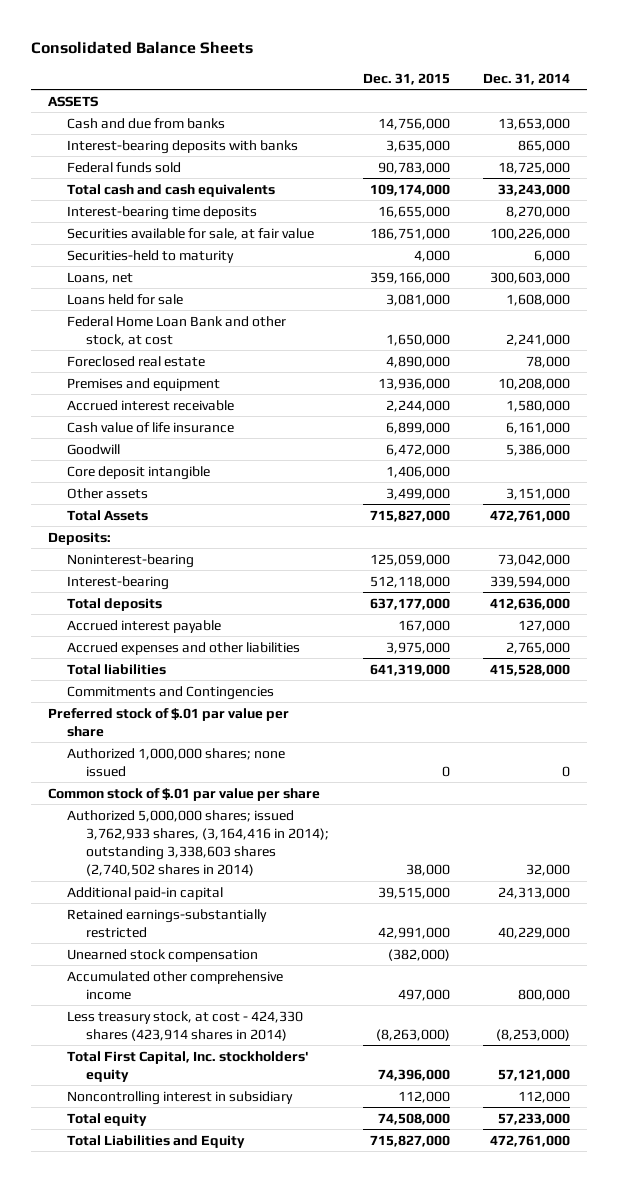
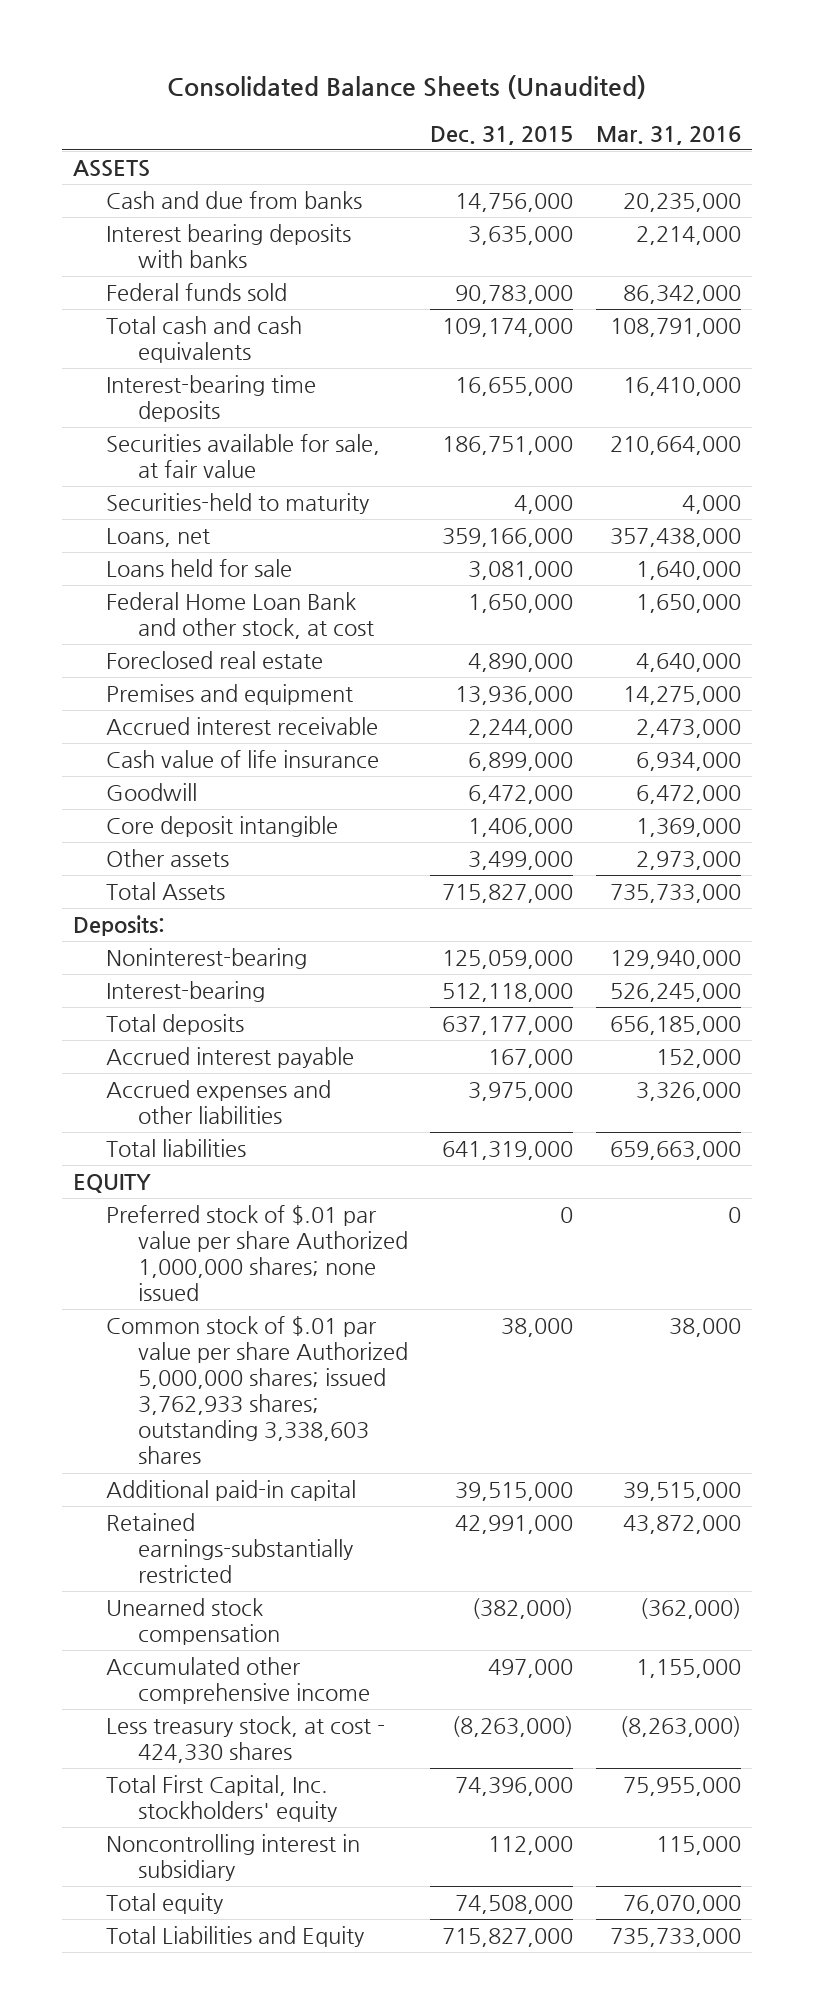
- Consolidated Balance Sheets
+ Consolidated Balance Sheets (Unaudited)
- | Dec. 31, 2015 | Dec. 31, 2014
+ | Dec. 31, 2015 | Mar. 31, 2016
- Interest-bearing deposits with banks | 3,635,000 | 865,000
+ Interest bearing deposits with banks | 3,635,000 | 2,214,000
- Commitments and Contingencies
- Preferred stock of $.01 par value per share
- Authorized 1,000,000 shares; none issued | 0 | 0
- Common stock of $.01 par value per share
- Authorized 5,000,000 shares; issued 3,762,933 shares, (3,164,416 in 2014); outstanding 3,338,603 shares (2,740,502 shares in 2014) | 38,000 | 32,000
+ EQUITY
+ Preferred stock of $.01 par value per share Authorized 1,000,000 shares; none issued | 0 | 0
+ Common stock of $.01 par value per share Authorized 5,000,000 shares; issued 3,762,933 shares; outstanding 3,338,603 shares | 38,000 | 38,000
- Less treasury stock, at cost - 424,330 shares (423,914 shares in 2014) | (8,263,000) | (8,253,000)
+ Less treasury stock, at cost - 424,330 shares | (8,263,000) | (8,263,000)

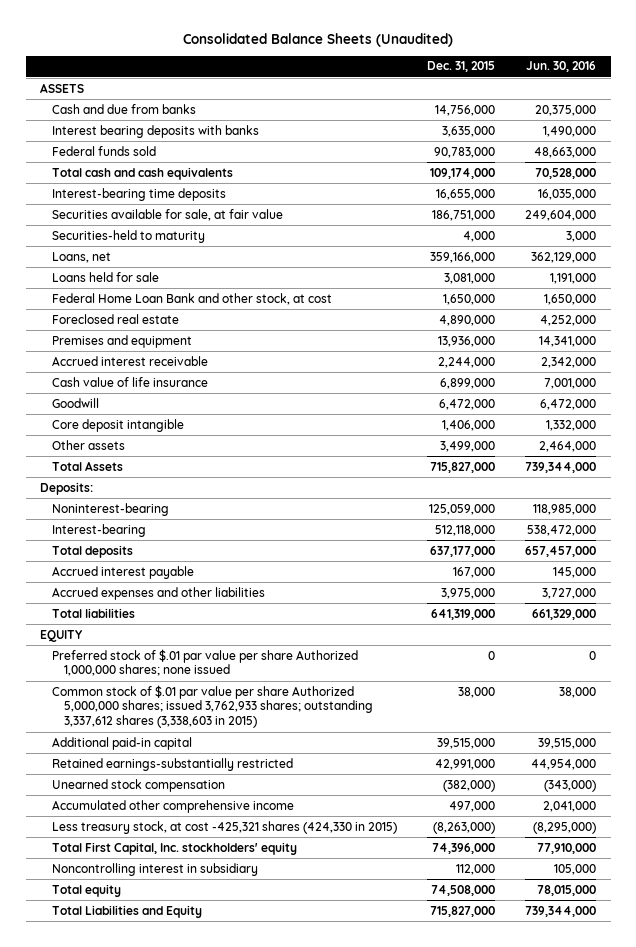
- | Dec. 31, 2015 | Mar. 31, 2016
+ | Dec. 31, 2015 | Jun. 30, 2016
- Common stock of $.01 par value per share Authorized 5,000,000 shares; issued 3,762,933 shares; outstanding 3,338,603 shares | 38,000 | 38,000
+ Common stock of $.01 par value per share Authorized 5,000,000 shares; issued 3,762,933 shares; outstanding 3,337,612 shares (3,338,603 in 2015) | 38,000 | 38,000
- Less treasury stock, at cost - 424,330 shares | (8,263,000) | (8,263,000)
+ Less treasury stock, at cost -425,321 shares (424,330 in 2015) | (8,263,000) | (8,295,000)

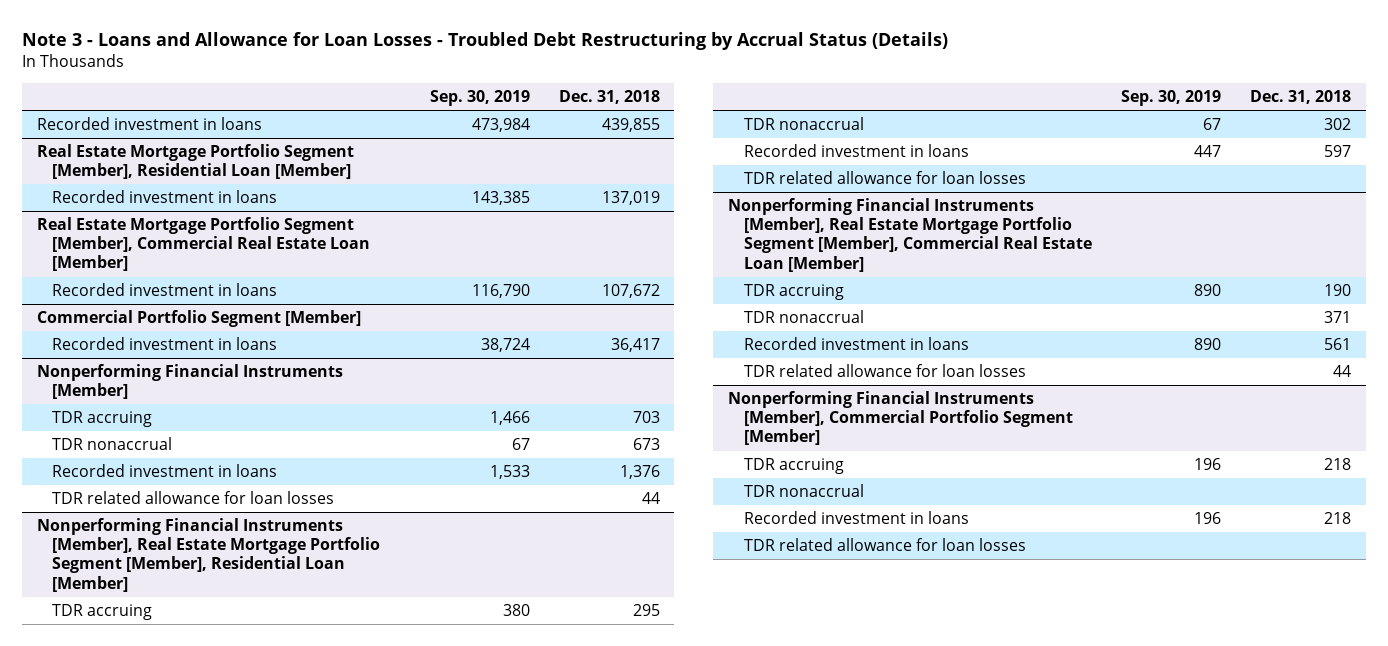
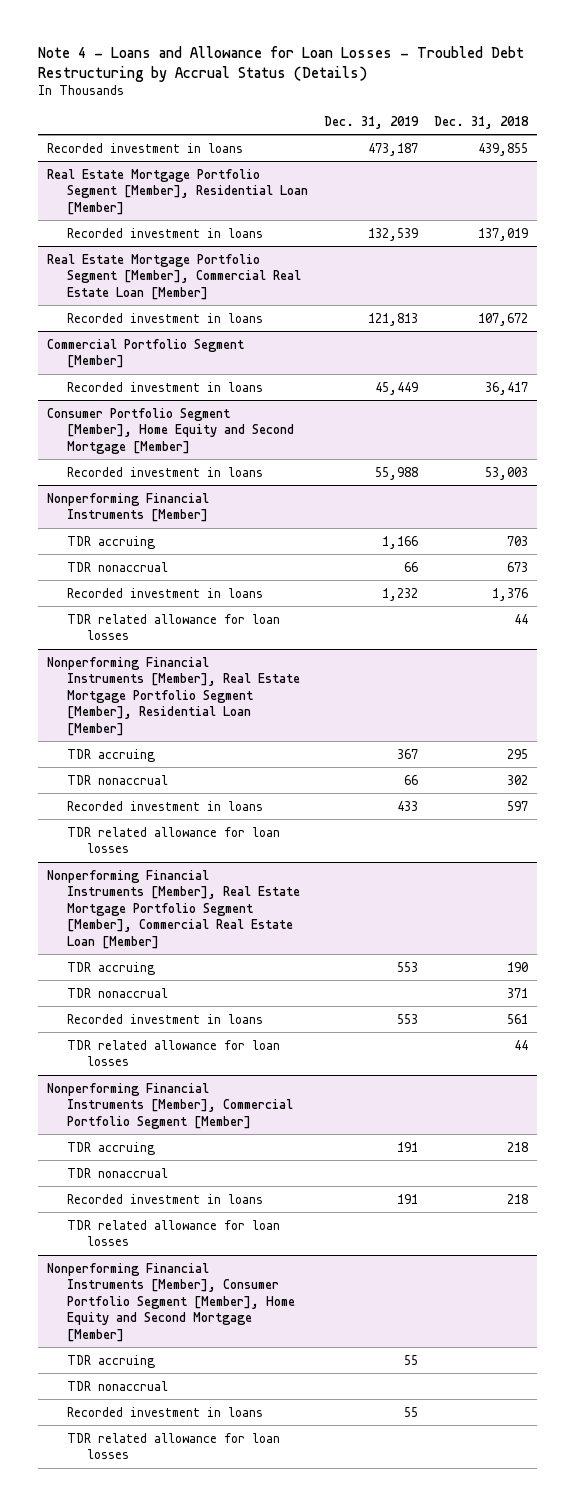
- Note 3 - Loans and Allowance for Loan Losses - Troubled Debt Restructuring by Accrual Status (Details)
+ Note 4 - Loans and Allowance for Loan Losses - Troubled Debt Restructuring by Accrual Status (Details)
- | Sep. 30, 2019 | Dec. 31, 2018
+ | Dec. 31, 2019 | Dec. 31, 2018
+ Consumer Portfolio Segment [Member], Home Equity and Second Mortgage [Member]
+ Recorded investment in loans | 55,988 | 53,003
+ Nonperforming Financial Instruments [Member], Consumer Portfolio Segment [Member], Home Equity and Second Mortgage [Member]
+ TDR accruing | 55 |
+ TDR nonaccrual
+ Recorded investment in loans | 55 |
+ TDR related allowance for loan losses

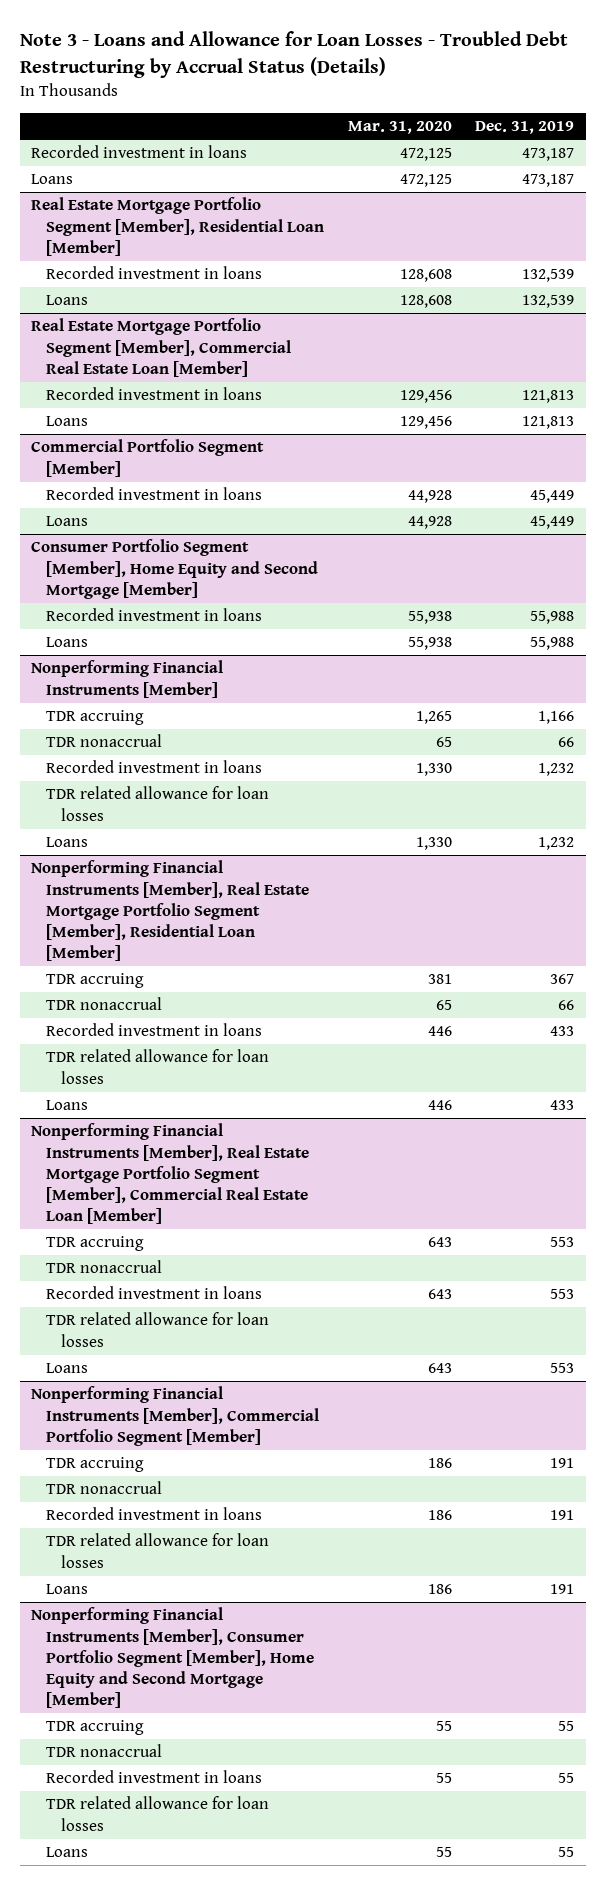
- Note 4 - Loans and Allowance for Loan Losses - Troubled Debt Restructuring by Accrual Status (Details)
+ Note 3 - Loans and Allowance for Loan Losses - Troubled Debt Restructuring by Accrual Status (Details)
- | Dec. 31, 2019 | Dec. 31, 2018
+ | Mar. 31, 2020 | Dec. 31, 2019
+ Loans | 472,125 | 473,187
@ Real Estate Mortgage Portfolio Segment [Member], Residential Loan [Member]
+ Loans | 128,608 | 132,539
@ Real Estate Mortgage Portfolio Segment [Member], Commercial Real Estate Loan [Member]
+ Loans | 129,456 | 121,813
@ Commercial Portfolio Segment [Member]
+ Loans | 44,928 | 45,449
@ Consumer Portfolio Segment [Member], Home Equity and Second Mortgage [Member]
+ Loans | 55,938 | 55,988
@ Nonperforming Financial Instruments [Member]
+ Loans | 1,330 | 1,232
@ Nonperforming Financial Instruments [Member], Real Estate Mortgage Portfolio Segment [Member], Residential Loan [Member]
+ Loans | 446 | 433
@ Nonperforming Financial Instruments [Member], Real Estate Mortgage Portfolio Segment [Member], Commercial Real Estate Loan [Member]
+ Loans | 643 | 553
@ Nonperforming Financial Instruments [Member], Commercial Portfolio Segment [Member]
+ Loans | 186 | 191
@ Nonperforming Financial Instruments [Member], Consumer Portfolio Segment [Member], Home Equity and Second Mortgage [Member]
+ Loans | 55 | 55

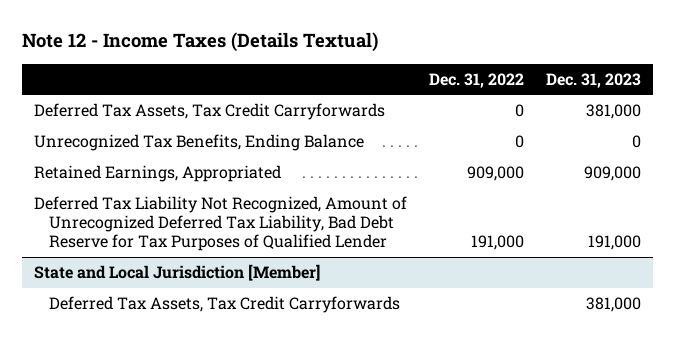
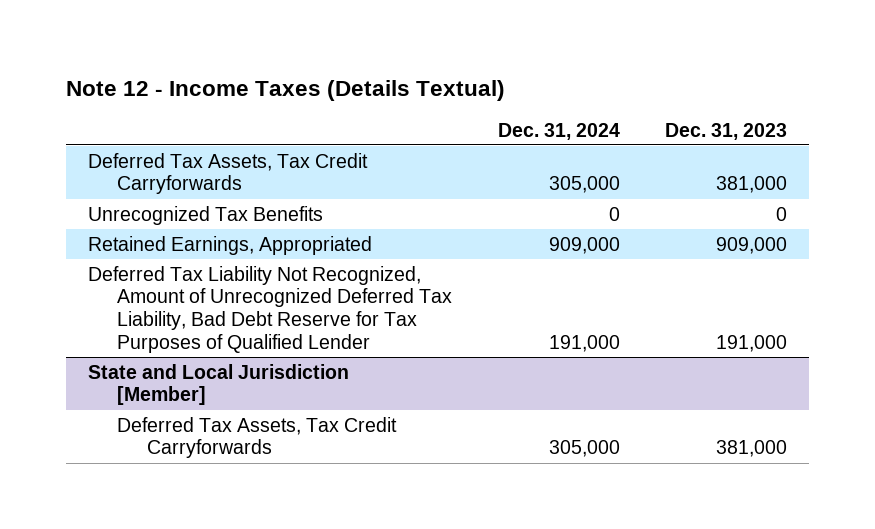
- | Dec. 31, 2022 | Dec. 31, 2023
+ | Dec. 31, 2024 | Dec. 31, 2023
- Unrecognized Tax Benefits, Ending Balance | 0 | 0
+ Unrecognized Tax Benefits | 0 | 0

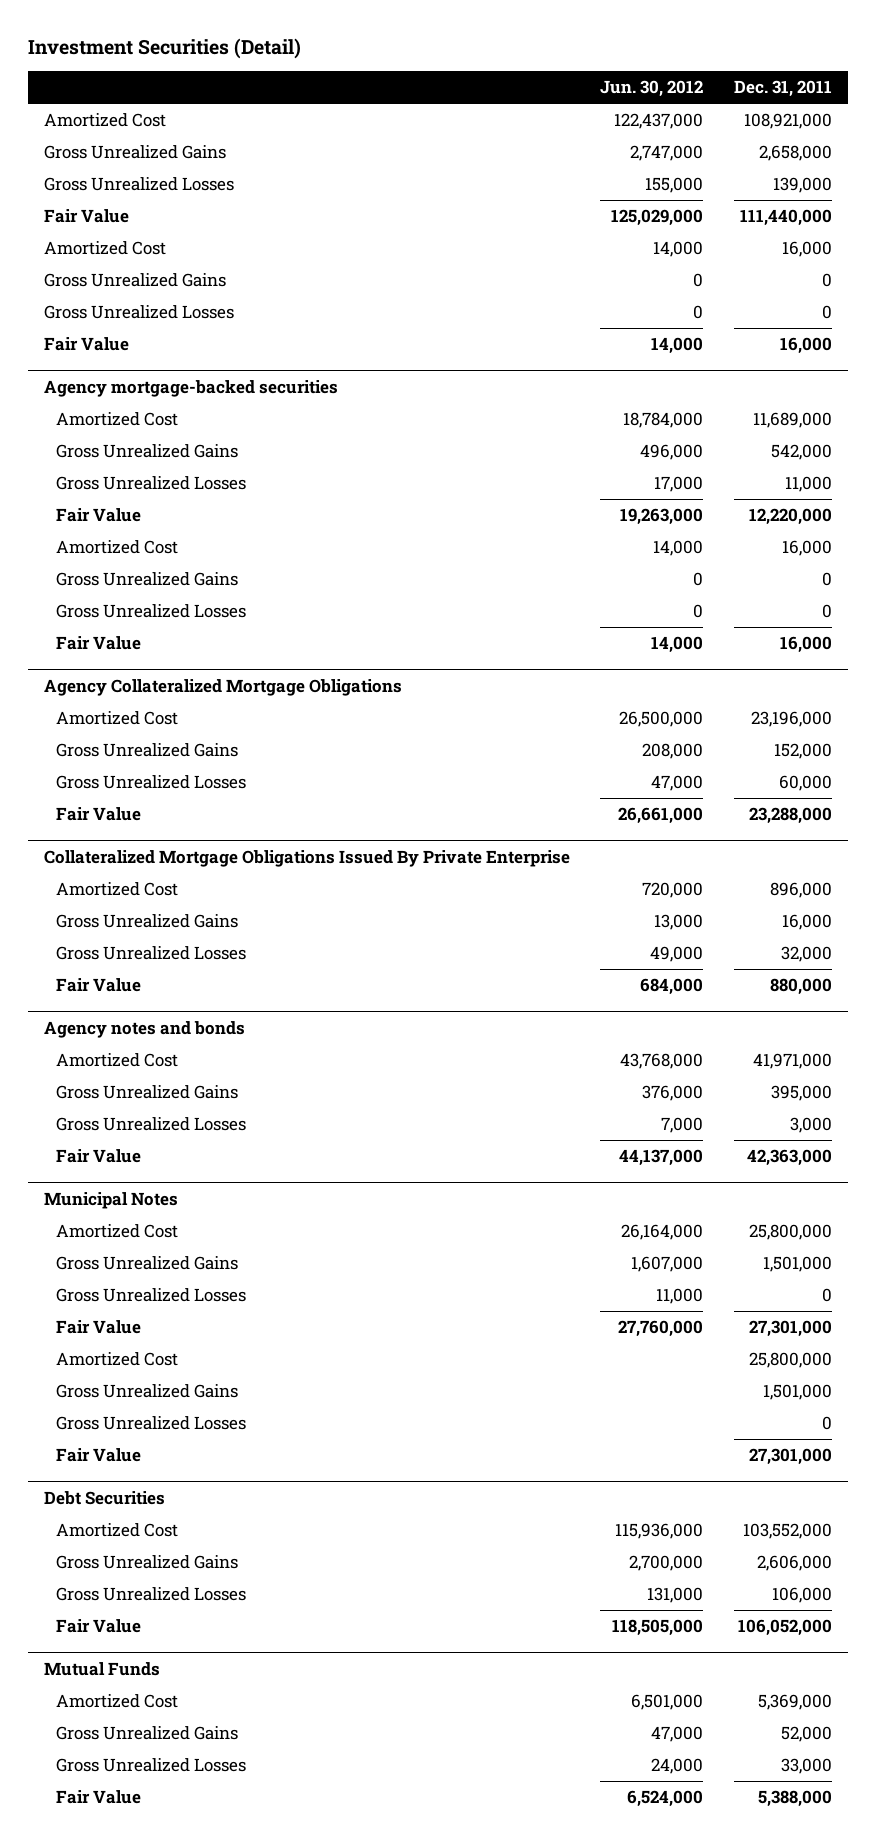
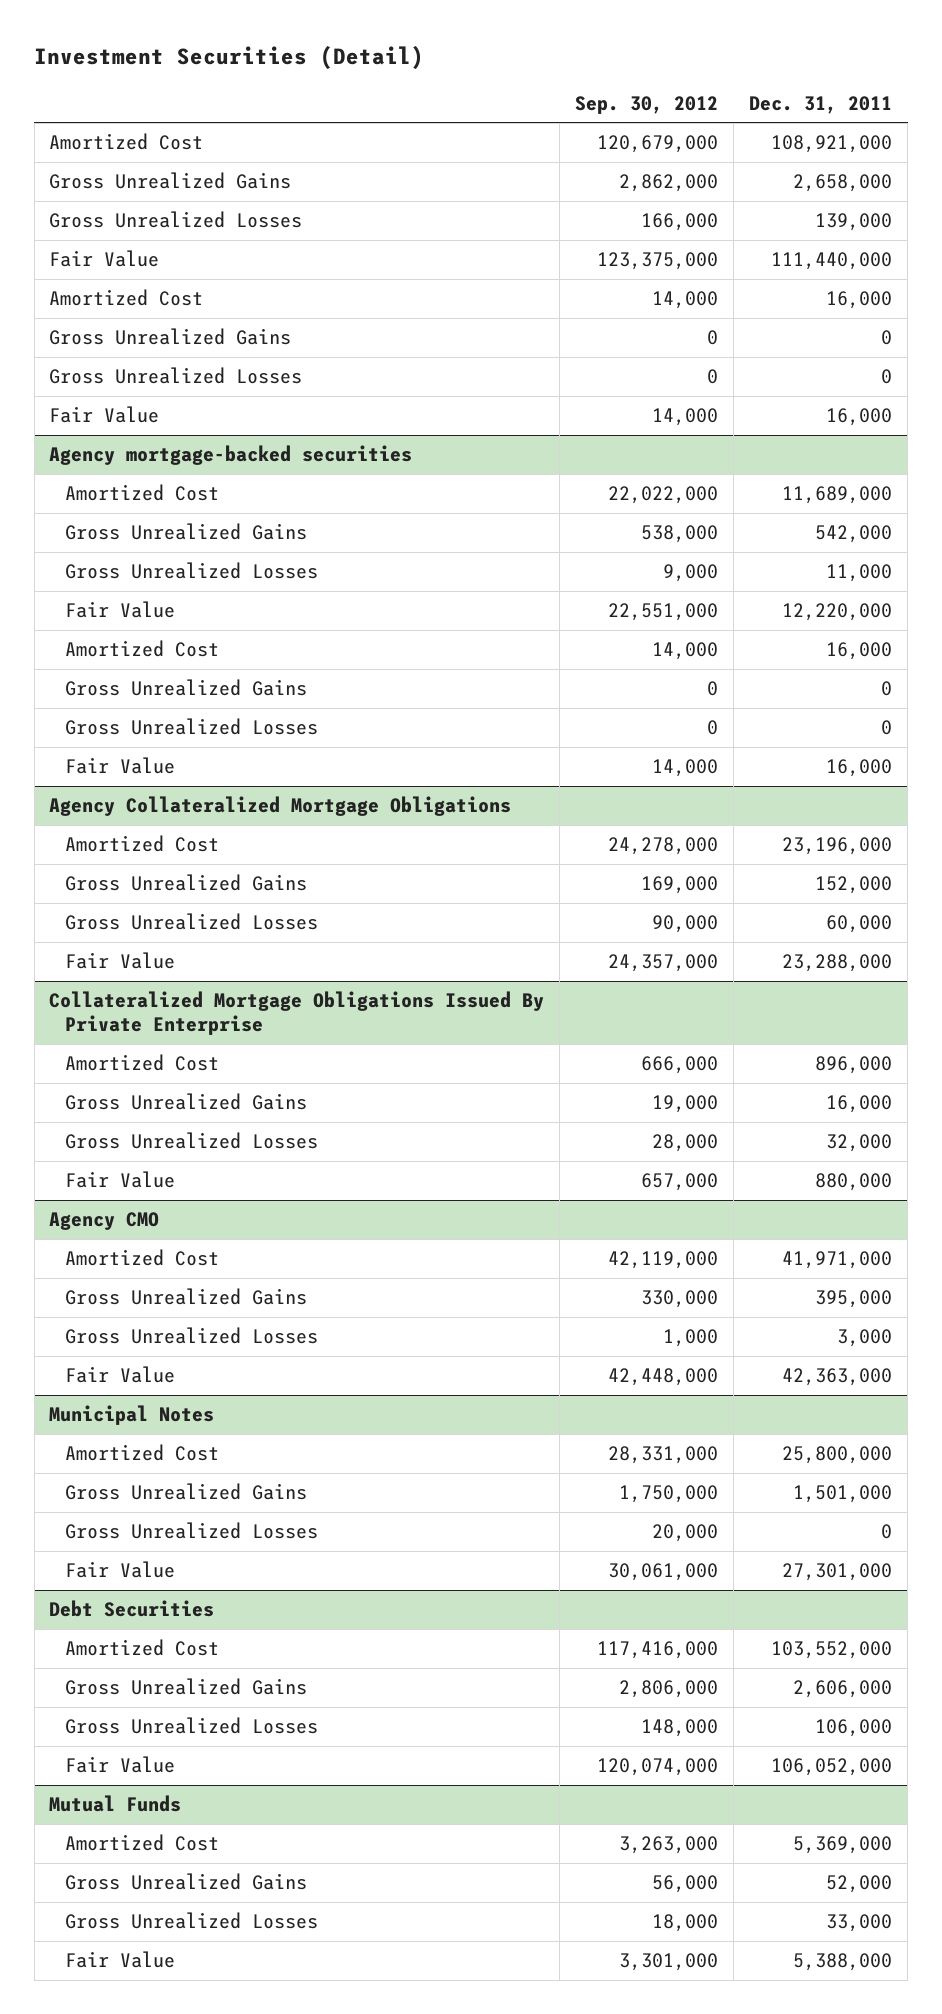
- | Jun. 30, 2012 | Dec. 31, 2011
+ | Sep. 30, 2012 | Dec. 31, 2011
- Agency notes and bonds
+ Agency CMO
@ Municipal Notes
- Amortized Cost | | 25,800,000
- Gross Unrealized Gains | | 1,501,000
- Gross Unrealized Losses | | 0
- Fair Value | | 27,301,000

